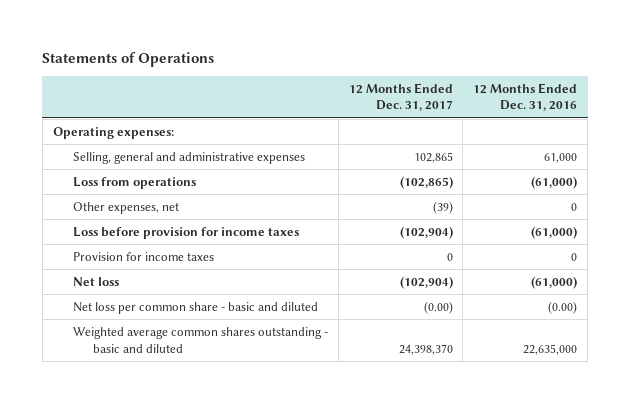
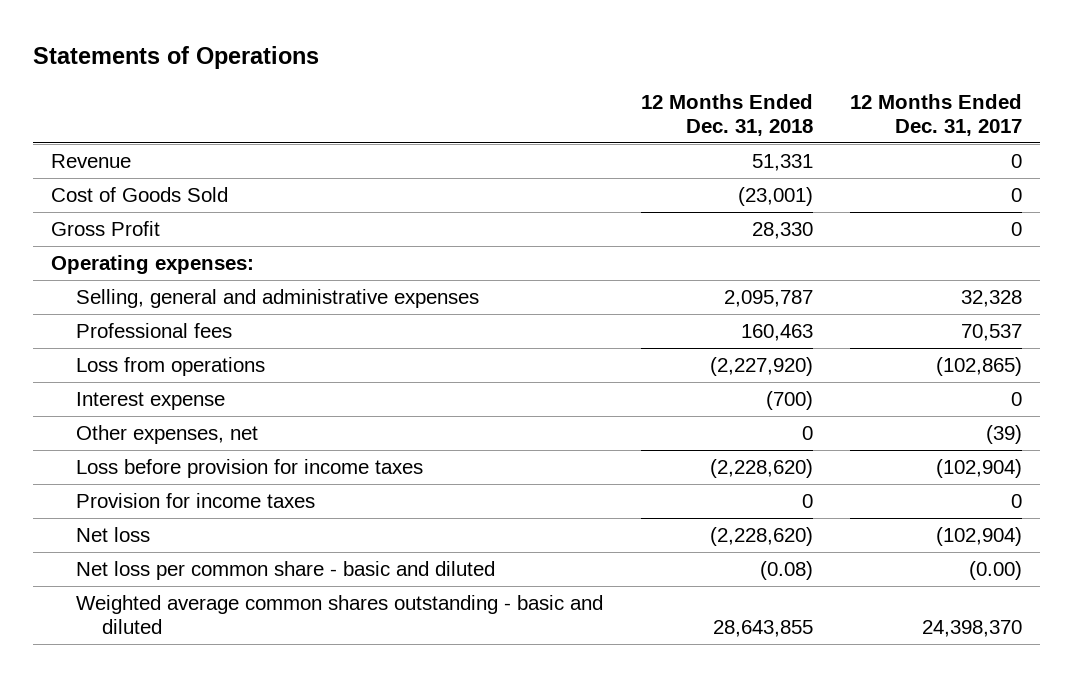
- | 12 Months Ended Dec. 31, 2017 | 12 Months Ended Dec. 31, 2016
+ | 12 Months Ended Dec. 31, 2018 | 12 Months Ended Dec. 31, 2017
+ Revenue | 51,331 | 0
+ Cost of Goods Sold | (23,001) | 0
+ Gross Profit | 28,330 | 0
- Selling, general and administrative expenses | 102,865 | 61,000
+ Selling, general and administrative expenses | 2,095,787 | 32,328
+ Professional fees | 160,463 | 70,537
+ Interest expense | (700) | 0

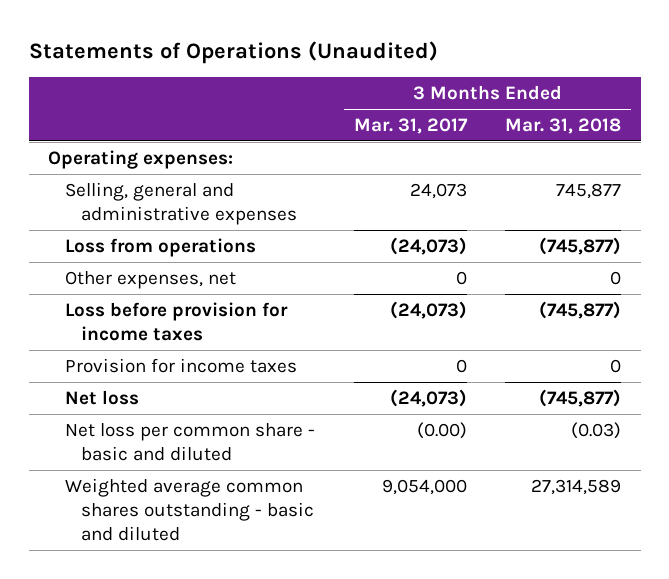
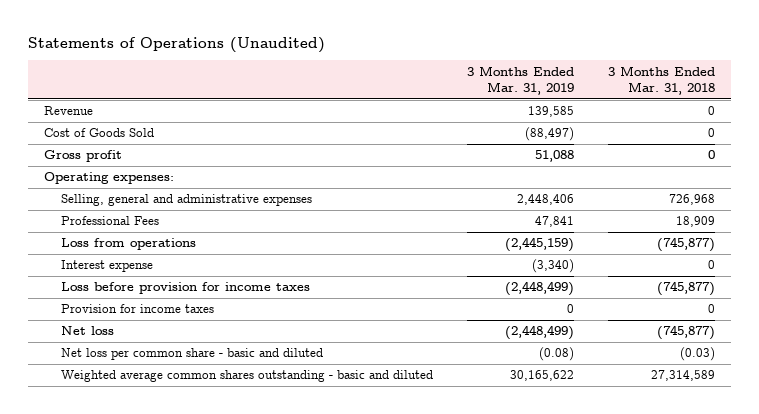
- | 3 Months Ended Mar. 31, 2017 | 3 Months Ended Mar. 31, 2018
+ | 3 Months Ended Mar. 31, 2019 | 3 Months Ended Mar. 31, 2018
+ Revenue | 139,585 | 0
+ Cost of Goods Sold | (88,497) | 0
+ Gross profit | 51,088 | 0
- Selling, general and administrative expenses | 24,073 | 745,877
+ Selling, general and administrative expenses | 2,448,406 | 726,968
+ Professional Fees | 47,841 | 18,909
- Other expenses, net | 0 | 0
+ Interest expense | (3,340) | 0

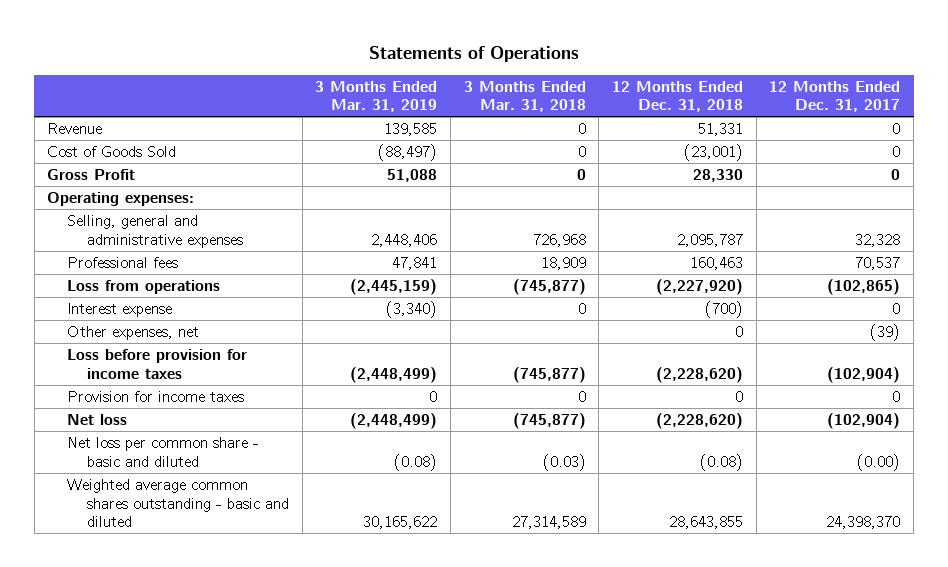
- Statements of Operations (Unaudited)
+ Statements of Operations
- | 3 Months Ended Mar. 31, 2019 | 3 Months Ended Mar. 31, 2018
+ | 3 Months Ended Mar. 31, 2019 | 3 Months Ended Mar. 31, 2018 | 12 Months Ended Dec. 31, 2018 | 12 Months Ended Dec. 31, 2017
- Gross profit | 51,088 | 0
+ Gross Profit | 51,088 | 0 | 28,330 | 0
- Professional Fees | 47,841 | 18,909
+ Professional fees | 47,841 | 18,909 | 160,463 | 70,537
+ Other expenses, net | | | 0 | (39)

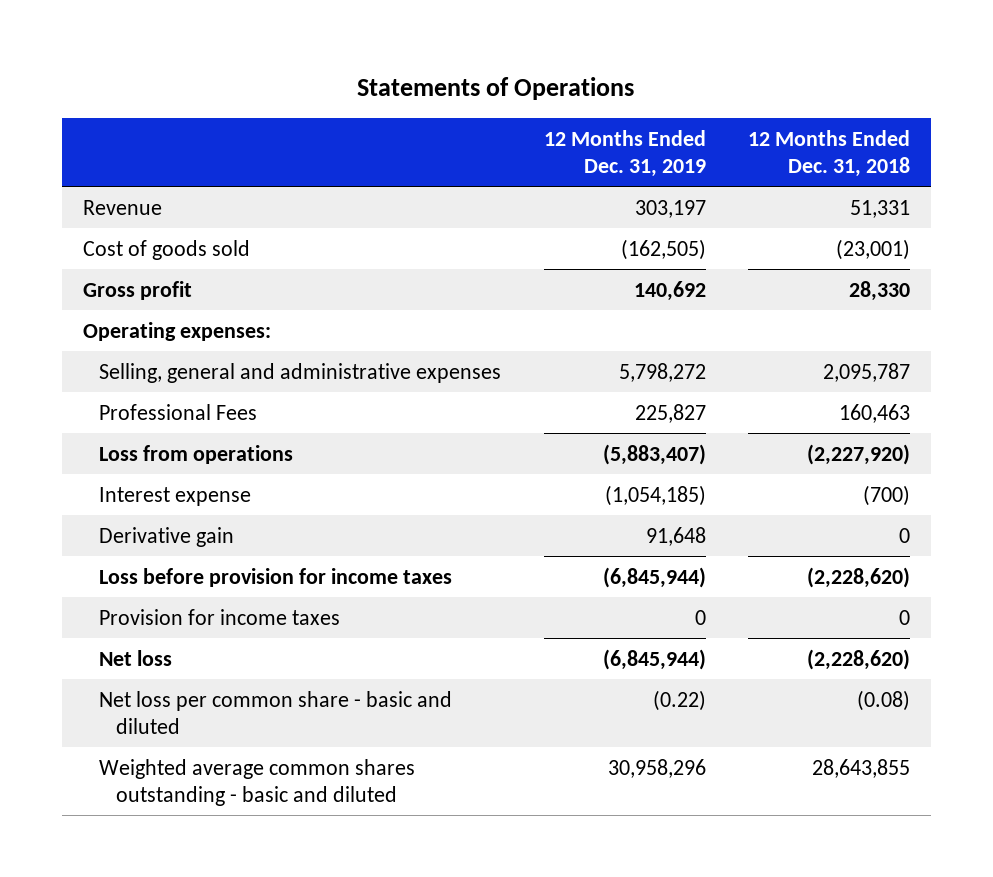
- | 3 Months Ended Mar. 31, 2019 | 3 Months Ended Mar. 31, 2018 | 12 Months Ended Dec. 31, 2018 | 12 Months Ended Dec. 31, 2017
+ | 12 Months Ended Dec. 31, 2019 | 12 Months Ended Dec. 31, 2018
- Cost of Goods Sold | (88,497) | 0 | (23,001) | 0
- Gross Profit | 51,088 | 0 | 28,330 | 0
+ Cost of goods sold | (162,505) | (23,001)
+ Gross profit | 140,692 | 28,330
- Professional fees | 47,841 | 18,909 | 160,463 | 70,537
+ Professional Fees | 225,827 | 160,463
- Other expenses, net | | | 0 | (39)
+ Derivative gain | 91,648 | 0

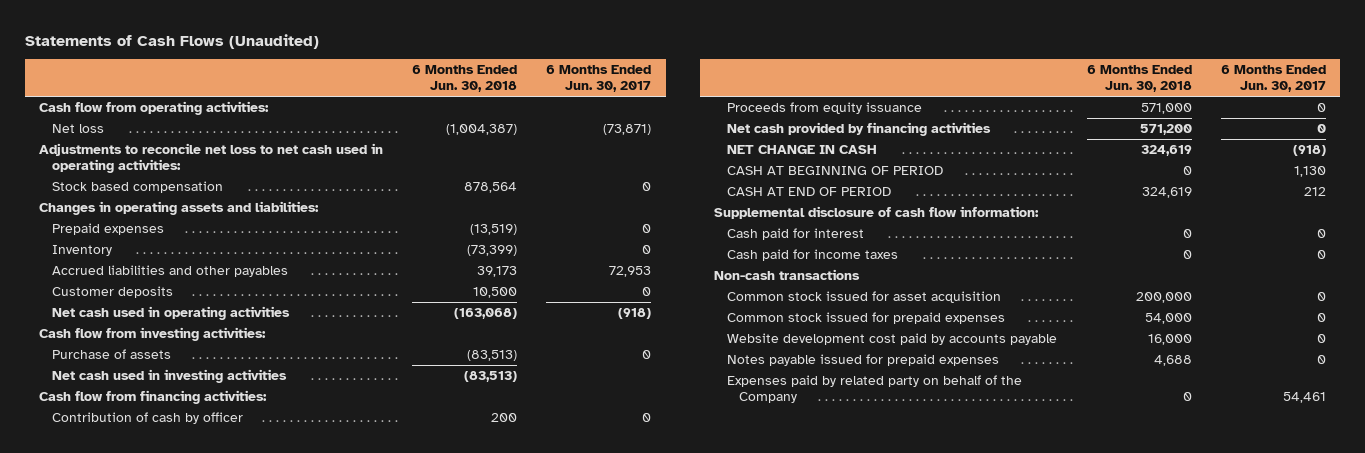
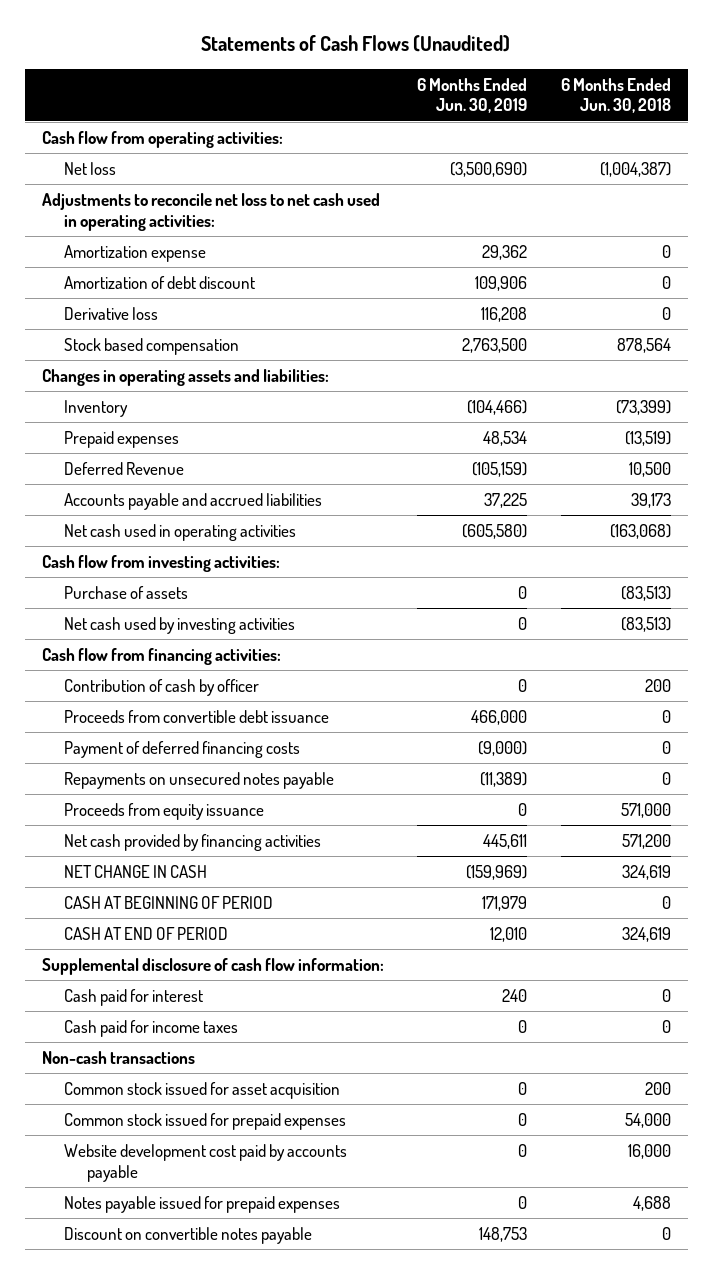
- | 6 Months Ended Jun. 30, 2018 | 6 Months Ended Jun. 30, 2017
+ | 6 Months Ended Jun. 30, 2019 | 6 Months Ended Jun. 30, 2018
+ Amortization expense | 29,362 | 0
+ Amortization of debt discount | 109,906 | 0
+ Derivative loss | 116,208 | 0
- Accrued liabilities and other payables | 39,173 | 72,953
- Customer deposits | 10,500 | 0
moved down: Prepaid expenses | 48,534 | (13,519)
+ Deferred Revenue | (105,159) | 10,500
+ Accounts payable and accrued liabilities | 37,225 | 39,173
- Net cash used in investing activities | (83,513) |
+ Net cash used by investing activities | 0 | (83,513)
+ Proceeds from convertible debt issuance | 466,000 | 0
+ Payment of deferred financing costs | (9,000) | 0
+ Repayments on unsecured notes payable | (11,389) | 0
- Common stock issued for asset acquisition | 200,000 | 0
+ Common stock issued for asset acquisition | 0 | 200
- Expenses paid by related party on behalf of the Company | 0 | 54,461
+ Discount on convertible notes payable | 148,753 | 0

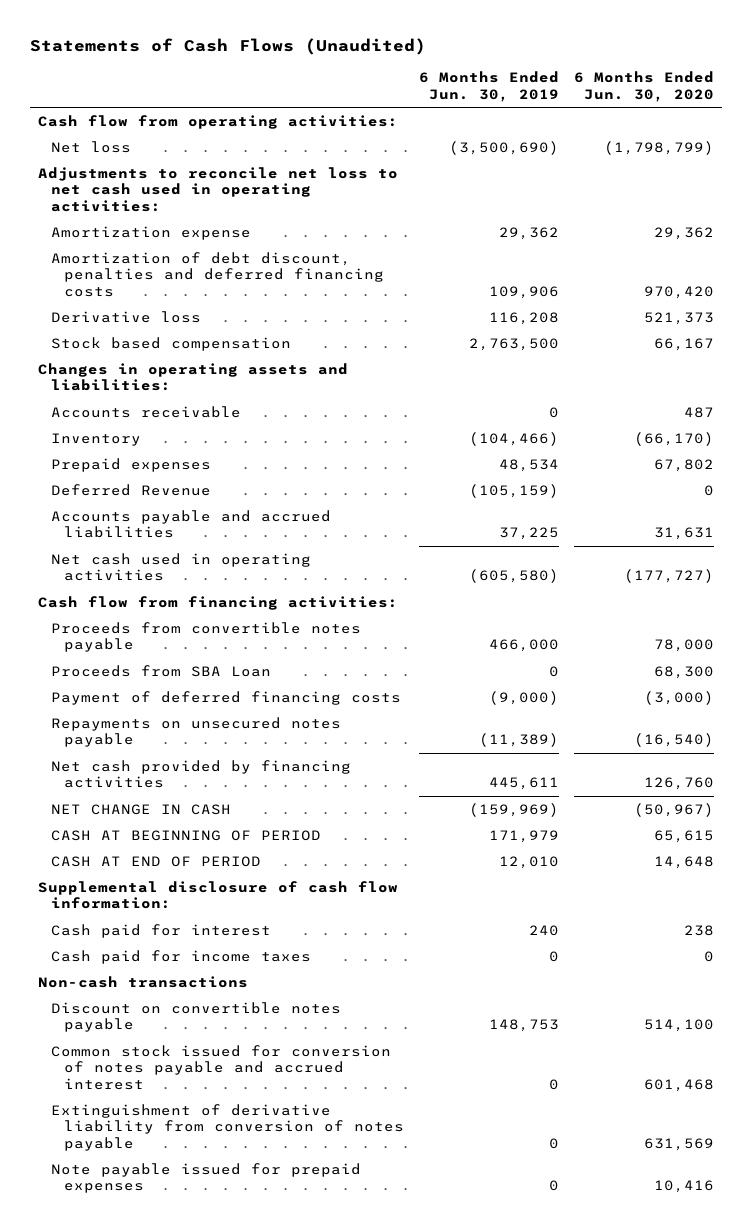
- | 6 Months Ended Jun. 30, 2019 | 6 Months Ended Jun. 30, 2018
+ | 6 Months Ended Jun. 30, 2019 | 6 Months Ended Jun. 30, 2020
- Amortization of debt discount | 109,906 | 0
+ Amortization of debt discount, penalties and deferred financing costs | 109,906 | 970,420
+ Accounts receivable | 0 | 487
- Cash flow from investing activities:
- Purchase of assets | 0 | (83,513)
- Net cash used by investing activities | 0 | (83,513)
- Contribution of cash by officer | 0 | 200
- Proceeds from convertible debt issuance | 466,000 | 0
+ Proceeds from convertible notes payable | 466,000 | 78,000
+ Proceeds from SBA Loan | 0 | 68,300
- Proceeds from equity issuance | 0 | 571,000
- Common stock issued for asset acquisition | 0 | 200
- Common stock issued for prepaid expenses | 0 | 54,000
- Website development cost paid by accounts payable | 0 | 16,000
- Notes payable issued for prepaid expenses | 0 | 4,688
+ Common stock issued for conversion of notes payable and accrued interest | 0 | 601,468
+ Extinguishment of derivative liability from conversion of notes payable | 0 | 631,569
+ Note payable issued for prepaid expenses | 0 | 10,416

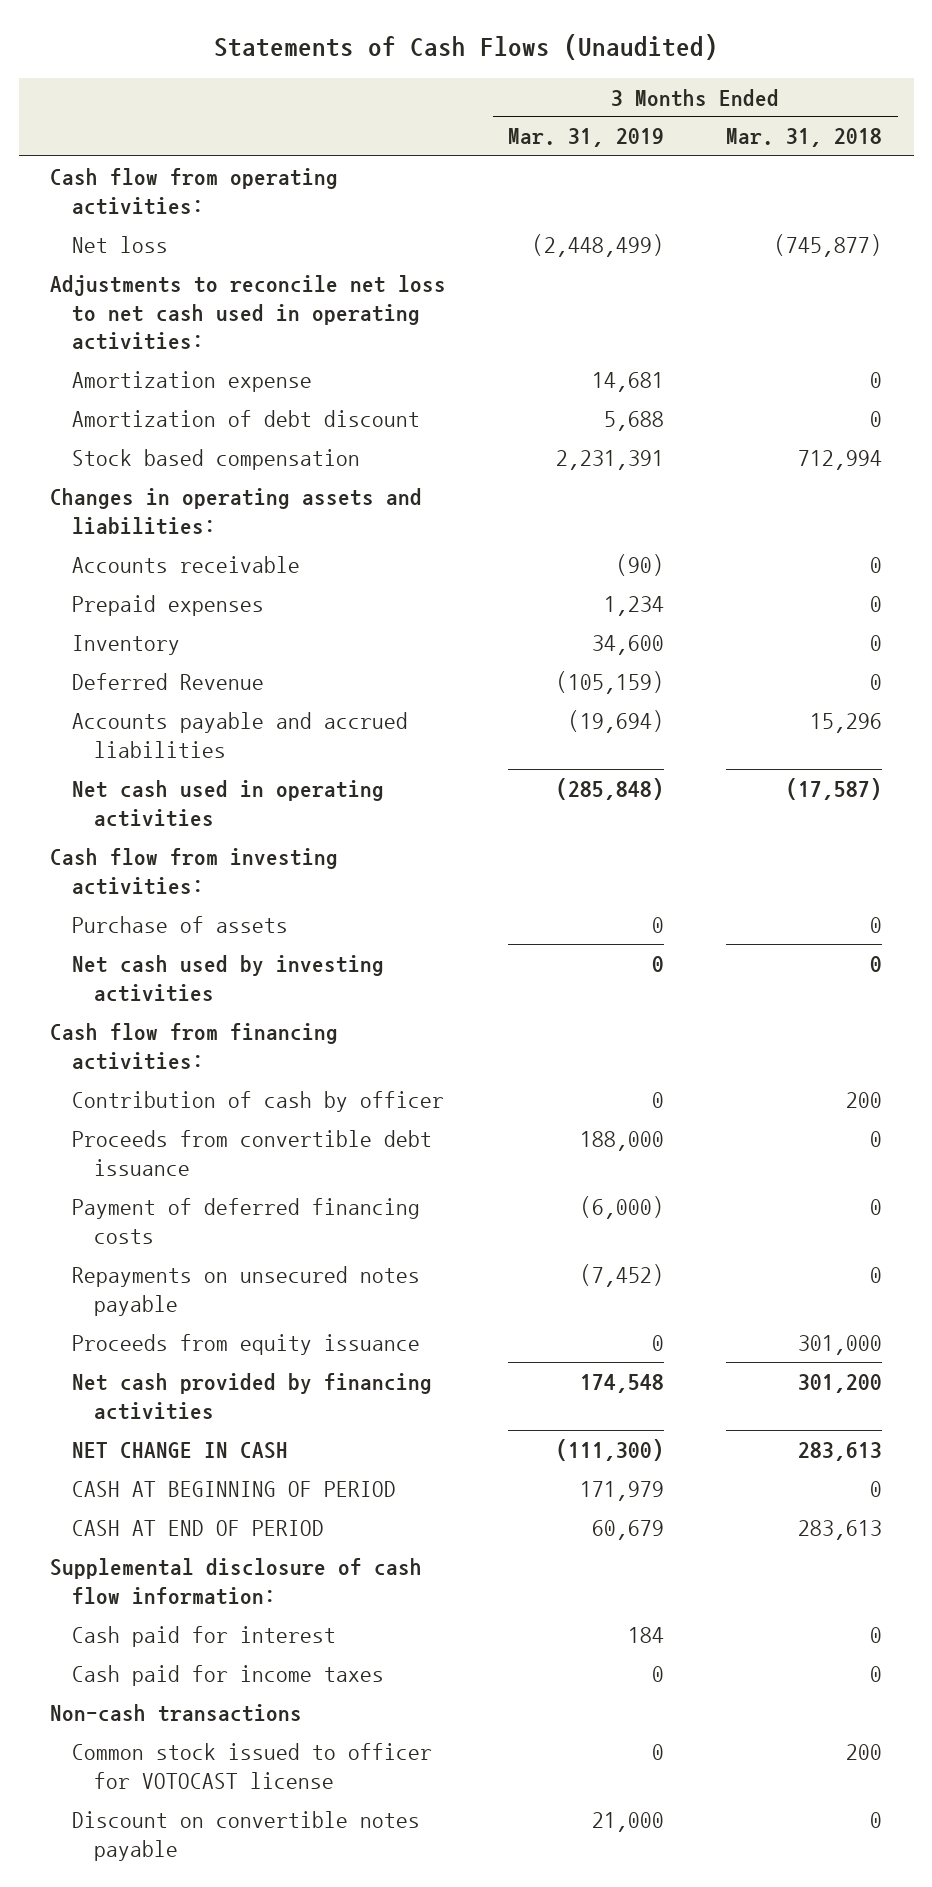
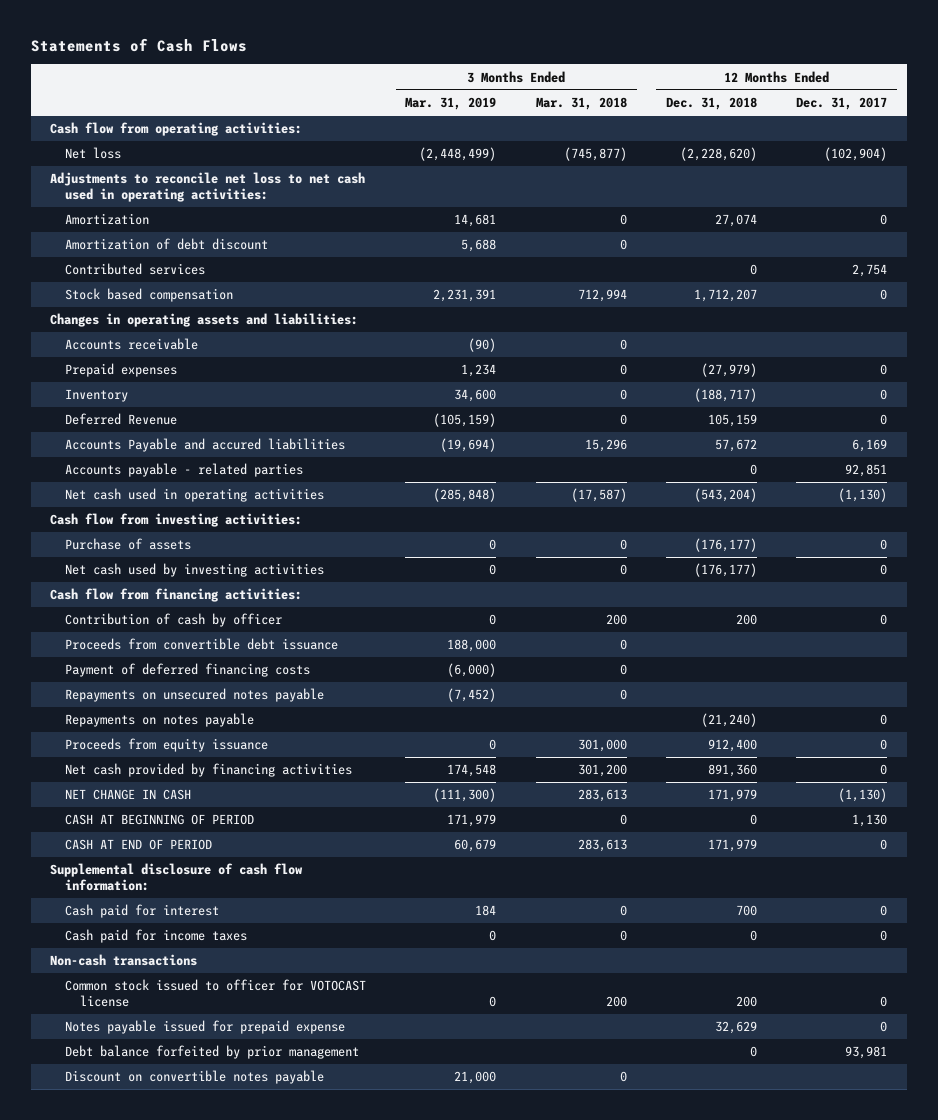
- Statements of Cash Flows (Unaudited)
+ Statements of Cash Flows
- | 3 Months Ended Mar. 31, 2019 | 3 Months Ended Mar. 31, 2018
+ | 3 Months Ended Mar. 31, 2019 | 3 Months Ended Mar. 31, 2018 | 12 Months Ended Dec. 31, 2018 | 12 Months Ended Dec. 31, 2017
- Amortization expense | 14,681 | 0
+ Amortization | 14,681 | 0 | 27,074 | 0
+ Contributed services | | | 0 | 2,754
- Accounts payable and accrued liabilities | (19,694) | 15,296
+ Accounts Payable and accured liabilities | (19,694) | 15,296 | 57,672 | 6,169
+ Accounts payable - related parties | | | 0 | 92,851
+ Repayments on notes payable | | | (21,240) | 0
+ Notes payable issued for prepaid expense | | | 32,629 | 0
+ Debt balance forfeited by prior management | | | 0 | 93,981

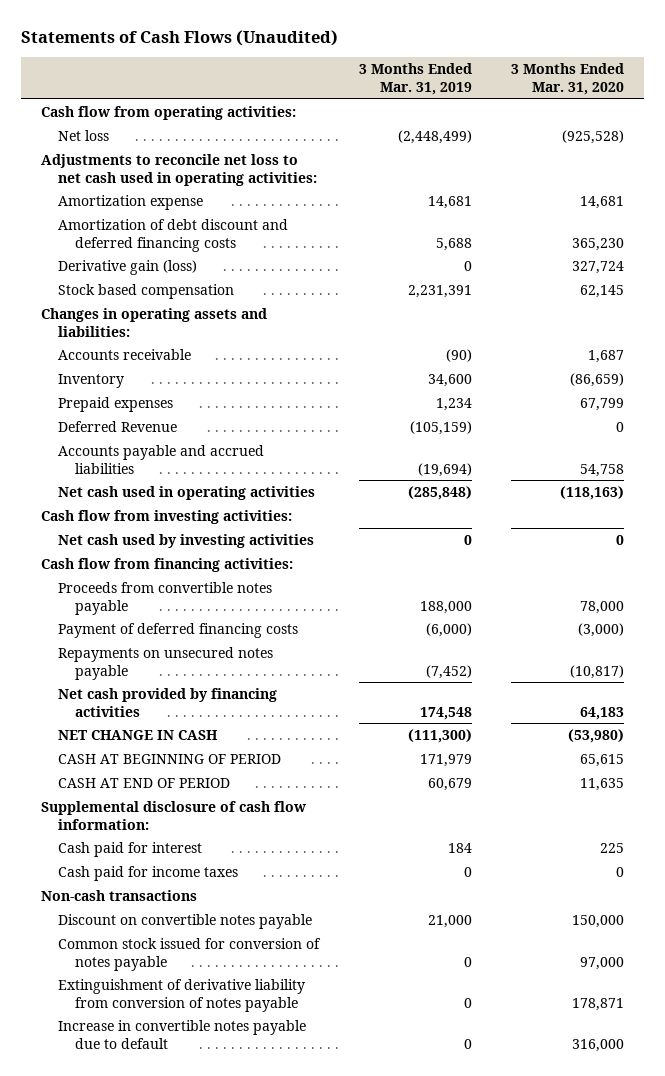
- Statements of Cash Flows
+ Statements of Cash Flows (Unaudited)
- | 3 Months Ended Mar. 31, 2019 | 3 Months Ended Mar. 31, 2018 | 12 Months Ended Dec. 31, 2018 | 12 Months Ended Dec. 31, 2017
+ | 3 Months Ended Mar. 31, 2019 | 3 Months Ended Mar. 31, 2020
- Amortization | 14,681 | 0 | 27,074 | 0
- Amortization of debt discount | 5,688 | 0 | |
- Contributed services | | | 0 | 2,754
+ Amortization expense | 14,681 | 14,681
+ Amortization of debt discount and deferred financing costs | 5,688 | 365,230
+ Derivative gain (loss) | 0 | 327,724
moved down: Prepaid expenses | 1,234 | 67,799
- Accounts Payable and accured liabilities | (19,694) | 15,296 | 57,672 | 6,169
- Accounts payable - related parties | | | 0 | 92,851
+ Accounts payable and accrued liabilities | (19,694) | 54,758
- Purchase of assets | 0 | 0 | (176,177) | 0
- Contribution of cash by officer | 0 | 200 | 200 | 0
- Proceeds from convertible debt issuance | 188,000 | 0 | |
+ Proceeds from convertible notes payable | 188,000 | 78,000
- Repayments on notes payable | | | (21,240) | 0
- Proceeds from equity issuance | 0 | 301,000 | 912,400 | 0
- Common stock issued to officer for VOTOCAST license | 0 | 200 | 200 | 0
- Notes payable issued for prepaid expense | | | 32,629 | 0
- Debt balance forfeited by prior management | | | 0 | 93,981
+ Common stock issued for conversion of notes payable | 0 | 97,000
+ Extinguishment of derivative liability from conversion of notes payable | 0 | 178,871
+ Increase in convertible notes payable due to default | 0 | 316,000

